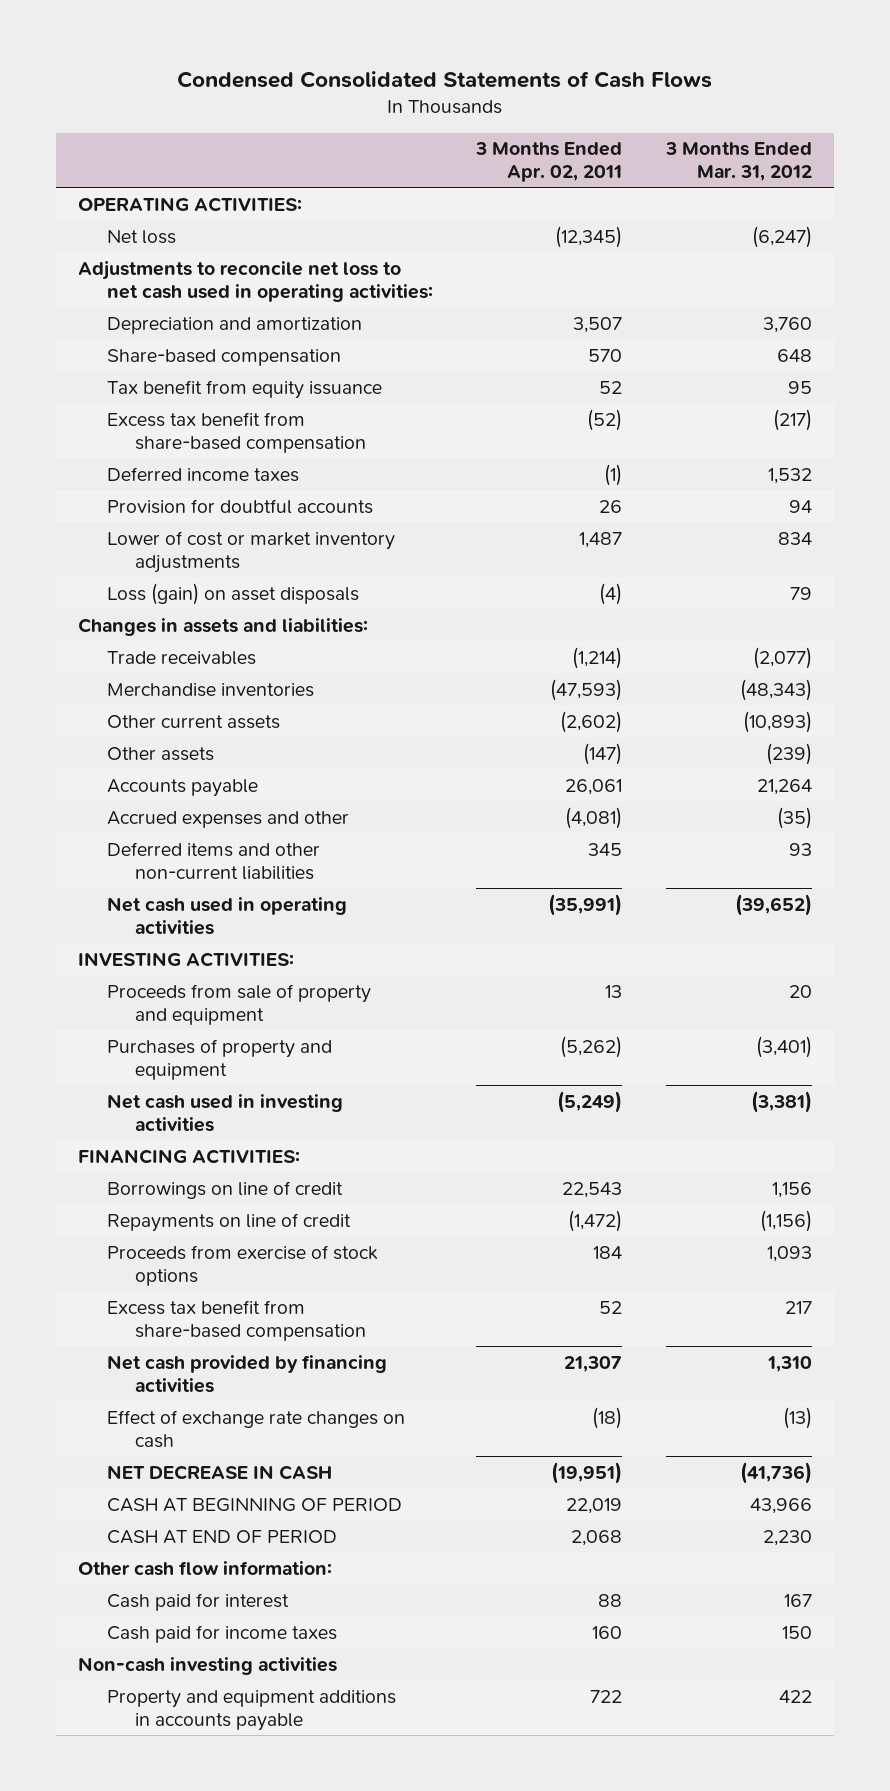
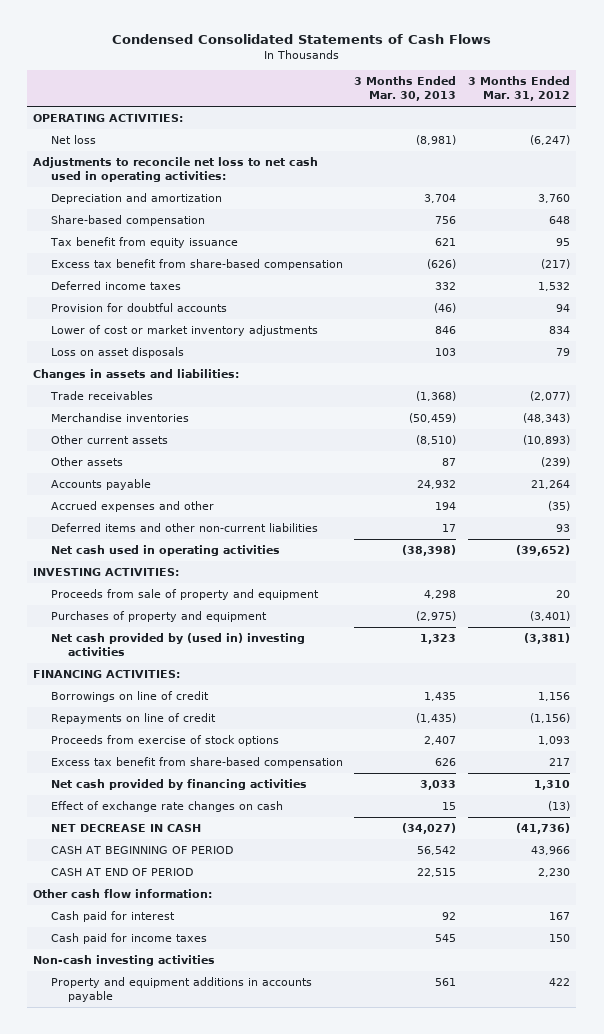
- | 3 Months Ended Apr. 02, 2011 | 3 Months Ended Mar. 31, 2012
+ | 3 Months Ended Mar. 30, 2013 | 3 Months Ended Mar. 31, 2012
- Loss (gain) on asset disposals | (4) | 79
+ Loss on asset disposals | 103 | 79
- Net cash used in investing activities | (5,249) | (3,381)
+ Net cash provided by (used in) investing activities | 1,323 | (3,381)

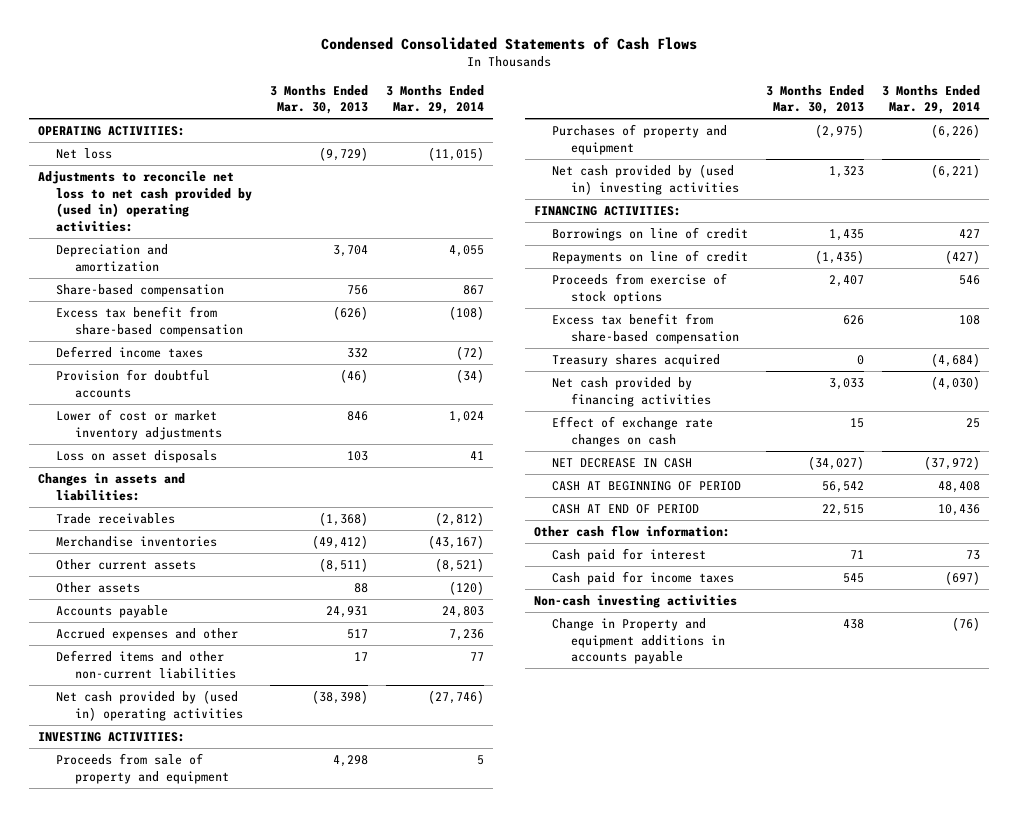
- | 3 Months Ended Mar. 30, 2013 | 3 Months Ended Mar. 31, 2012
+ | 3 Months Ended Mar. 30, 2013 | 3 Months Ended Mar. 29, 2014
- Net loss | (8,981) | (6,247)
- Adjustments to reconcile net loss to net cash used in operating activities:
+ Net loss | (9,729) | (11,015)
+ Adjustments to reconcile net loss to net cash provided by (used in) operating activities:
- Tax benefit from equity issuance | 621 | 95
- Merchandise inventories | (50,459) | (48,343)
- Other current assets | (8,510) | (10,893)
- Other assets | 87 | (239)
- Accounts payable | 24,932 | 21,264
- Accrued expenses and other | 194 | (35)
+ Merchandise inventories | (49,412) | (43,167)
+ Other current assets | (8,511) | (8,521)
+ Other assets | 88 | (120)
+ Accounts payable | 24,931 | 24,803
+ Accrued expenses and other | 517 | 7,236
- Net cash used in operating activities | (38,398) | (39,652)
+ Net cash provided by (used in) operating activities | (38,398) | (27,746)
+ Treasury shares acquired | 0 | (4,684)
- Cash paid for interest | 92 | 167
+ Cash paid for interest | 71 | 73
- Property and equipment additions in accounts payable | 561 | 422
+ Change in Property and equipment additions in accounts payable | 438 | (76)

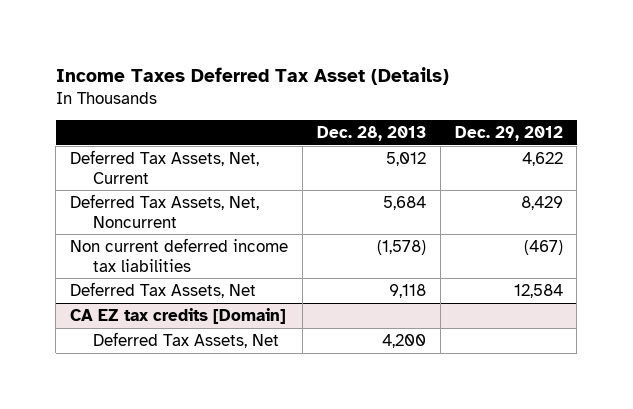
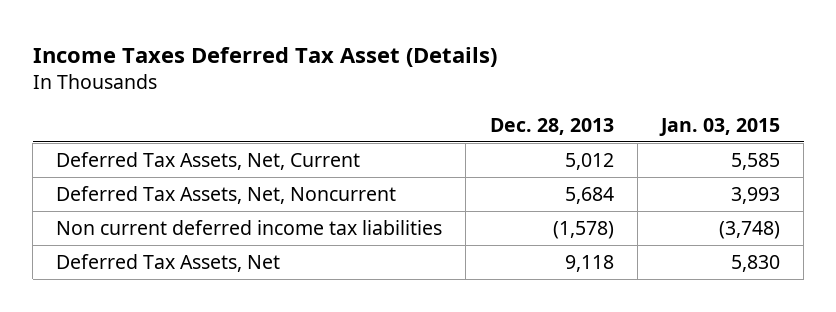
- | Dec. 28, 2013 | Dec. 29, 2012
+ | Dec. 28, 2013 | Jan. 03, 2015
- CA EZ tax credits [Domain]
- Deferred Tax Assets, Net | 4,200 |

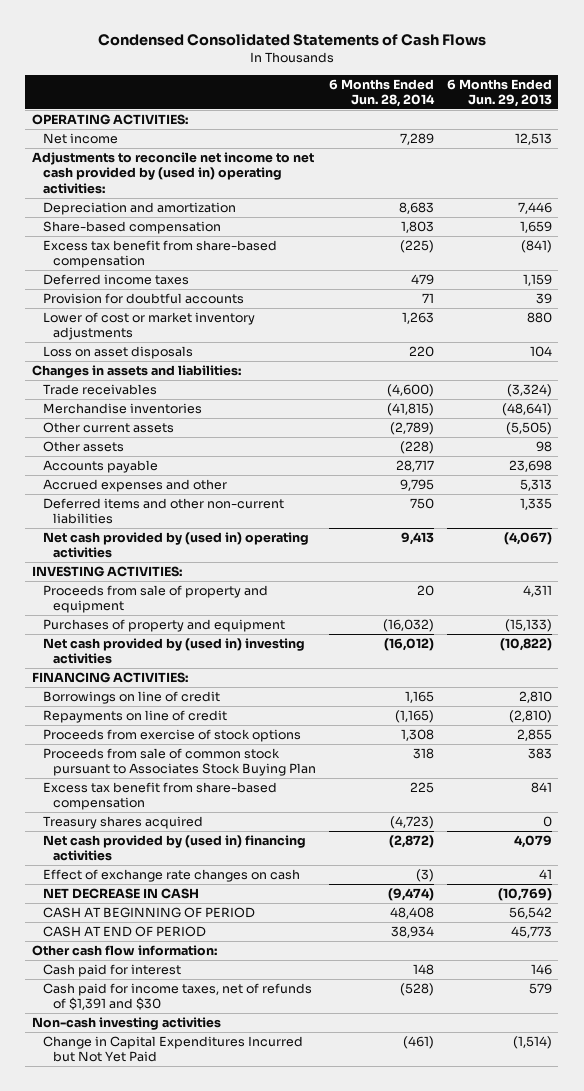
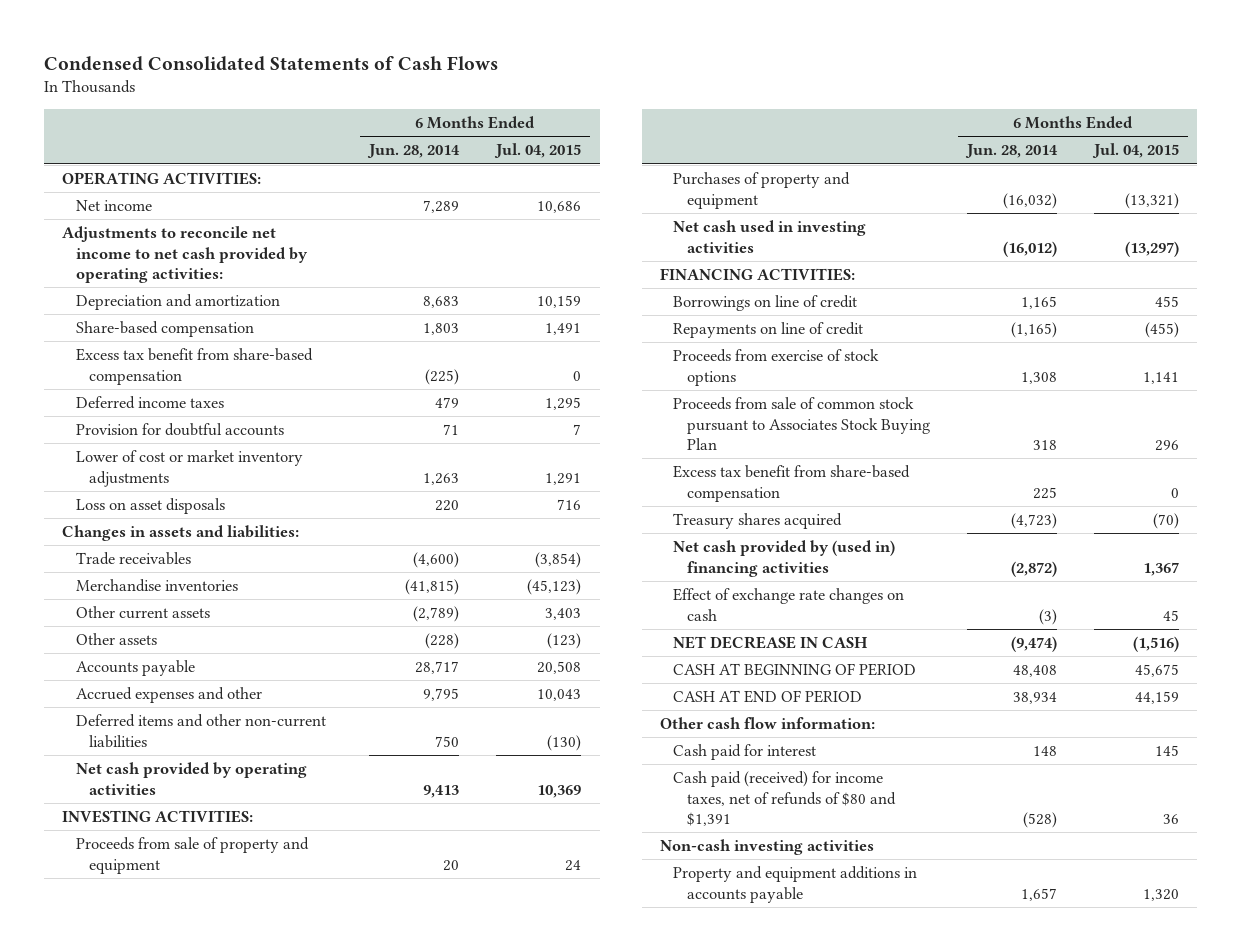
- | 6 Months Ended Jun. 28, 2014 | 6 Months Ended Jun. 29, 2013
+ | 6 Months Ended Jun. 28, 2014 | 6 Months Ended Jul. 04, 2015
- Adjustments to reconcile net income to net cash provided by (used in) operating activities:
+ Adjustments to reconcile net income to net cash provided by operating activities:
- Net cash provided by (used in) operating activities | 9,413 | (4,067)
+ Net cash provided by operating activities | 9,413 | 10,369
- Net cash provided by (used in) investing activities | (16,012) | (10,822)
+ Net cash used in investing activities | (16,012) | (13,297)
- Cash paid for income taxes, net of refunds of $1,391 and $30 | (528) | 579
+ Cash paid (received) for income taxes, net of refunds of $80 and $1,391 | (528) | 36
- Change in Capital Expenditures Incurred but Not Yet Paid | (461) | (1,514)
+ Property and equipment additions in accounts payable | 1,657 | 1,320

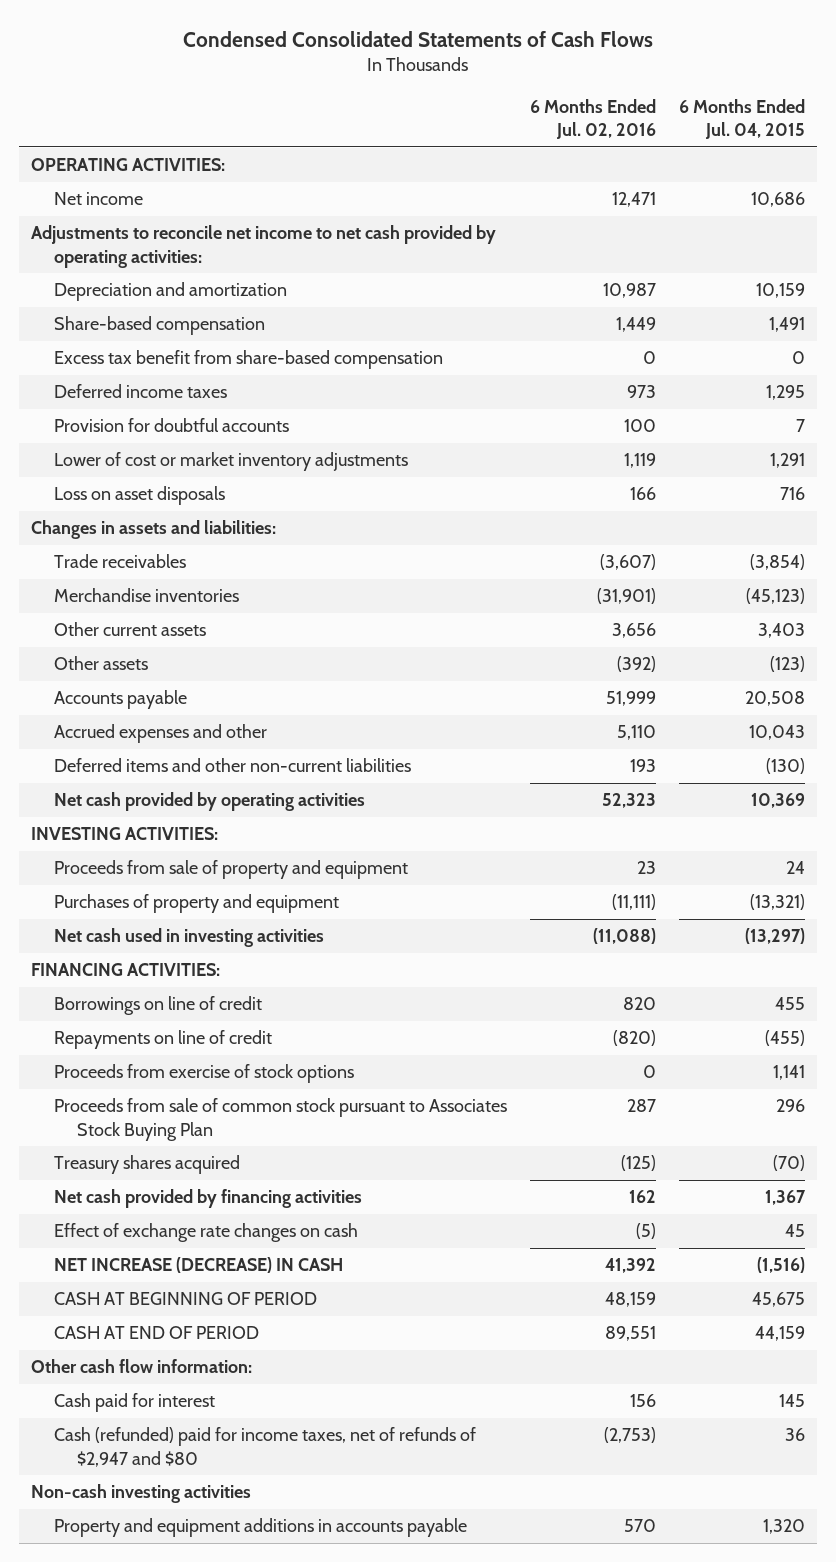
- | 6 Months Ended Jun. 28, 2014 | 6 Months Ended Jul. 04, 2015
+ | 6 Months Ended Jul. 02, 2016 | 6 Months Ended Jul. 04, 2015
- Excess tax benefit from share-based compensation | 225 | 0
- Net cash provided by (used in) financing activities | (2,872) | 1,367
+ Net cash provided by financing activities | 162 | 1,367
- NET DECREASE IN CASH | (9,474) | (1,516)
+ NET INCREASE (DECREASE) IN CASH | 41,392 | (1,516)
- Cash paid (received) for income taxes, net of refunds of $80 and $1,391 | (528) | 36
+ Cash (refunded) paid for income taxes, net of refunds of $2,947 and $80 | (2,753) | 36

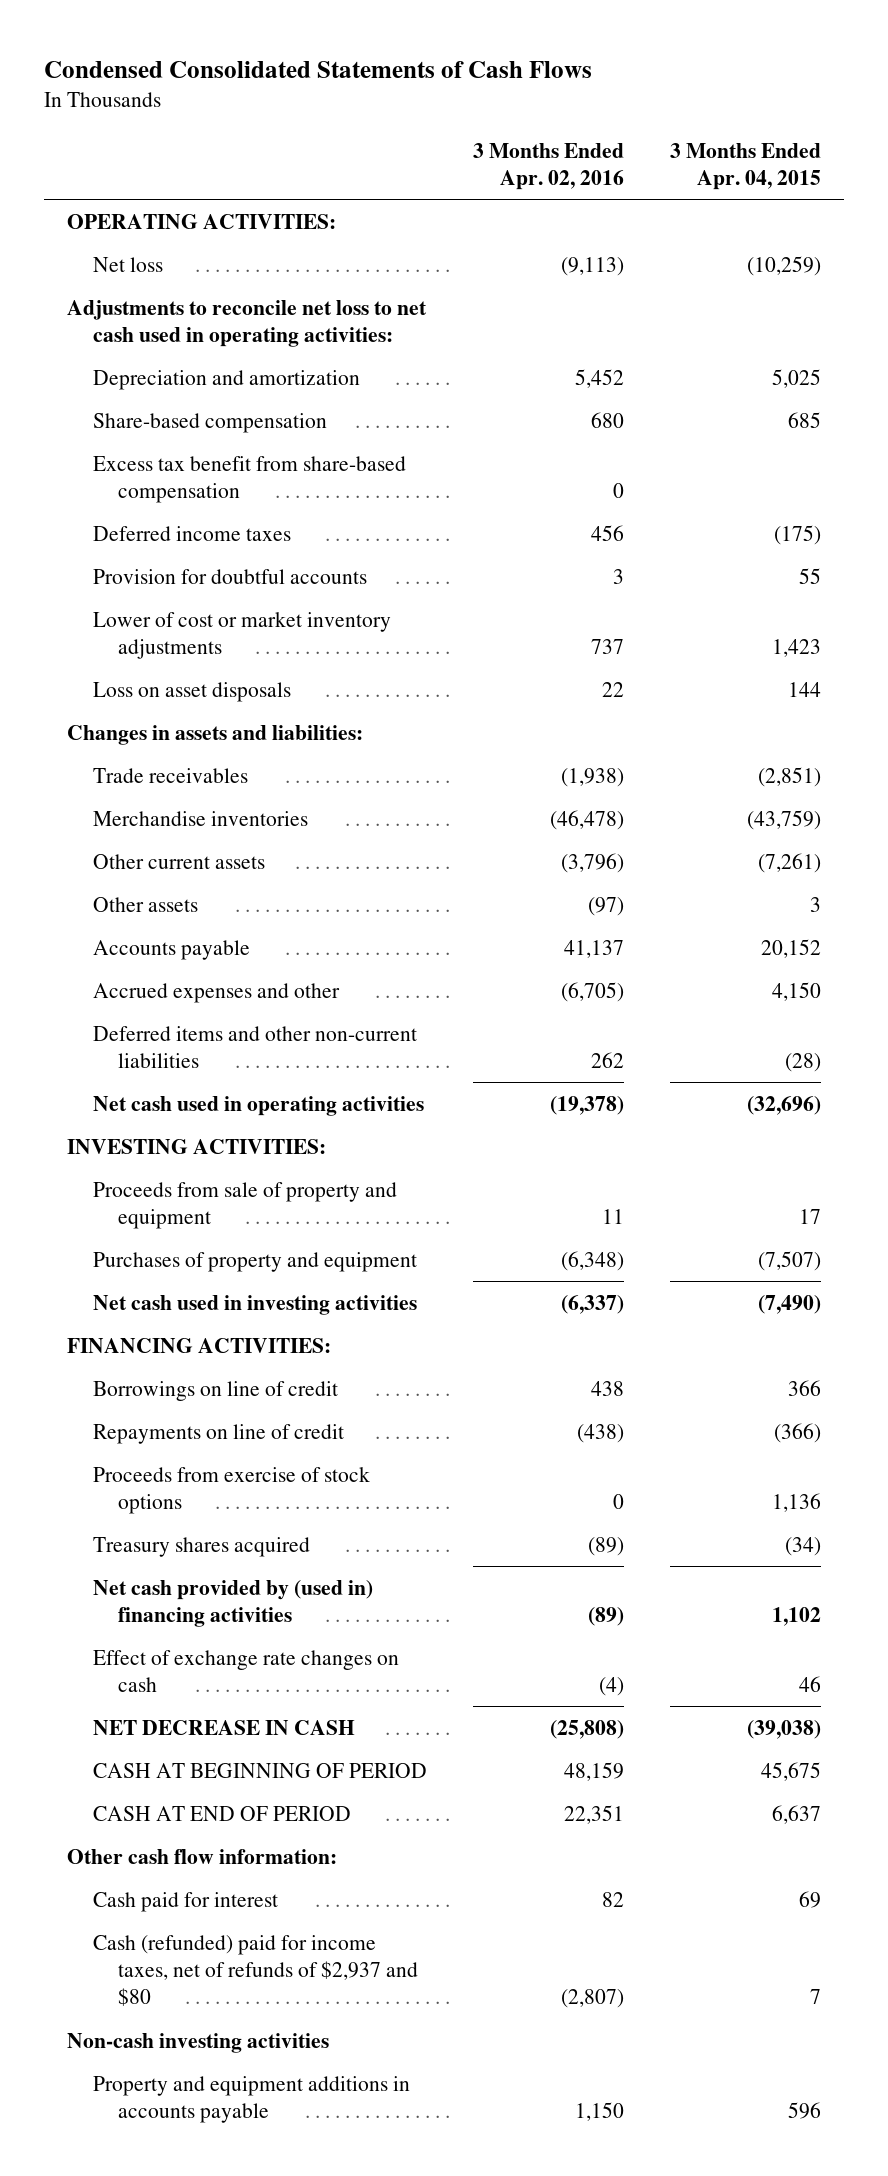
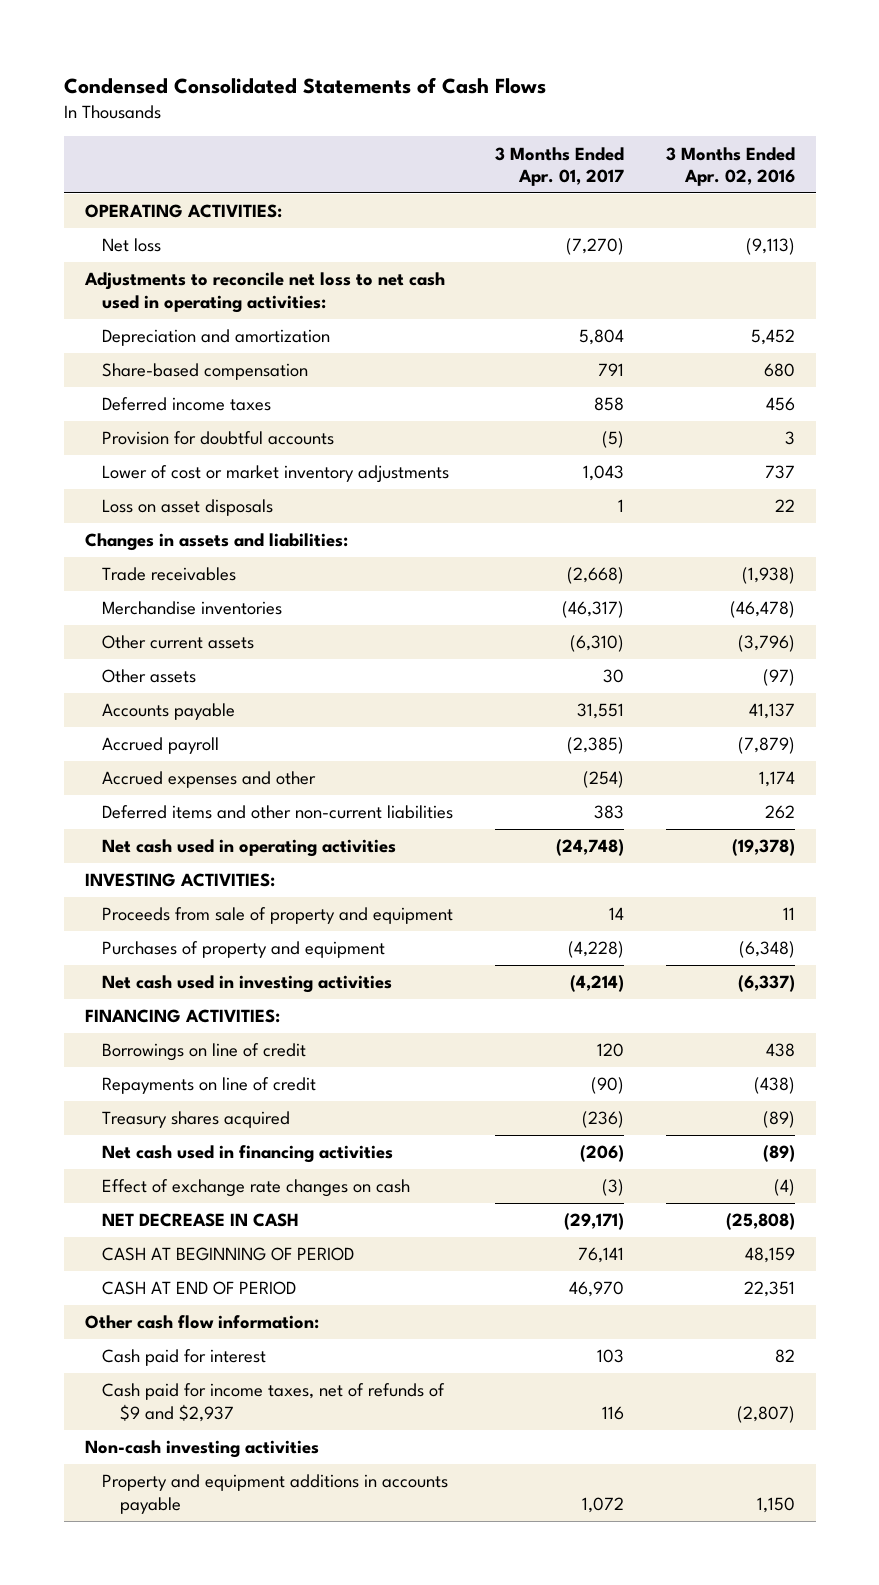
- | 3 Months Ended Apr. 02, 2016 | 3 Months Ended Apr. 04, 2015
+ | 3 Months Ended Apr. 01, 2017 | 3 Months Ended Apr. 02, 2016
- Excess tax benefit from share-based compensation | 0 |
- Accrued expenses and other | (6,705) | 4,150
+ Accrued payroll | (2,385) | (7,879)
+ Accrued expenses and other | (254) | 1,174
- Proceeds from exercise of stock options | 0 | 1,136
- Net cash provided by (used in) financing activities | (89) | 1,102
+ Net cash used in financing activities | (206) | (89)
- Cash (refunded) paid for income taxes, net of refunds of $2,937 and $80 | (2,807) | 7
+ Cash paid for income taxes, net of refunds of $9 and $2,937 | 116 | (2,807)

